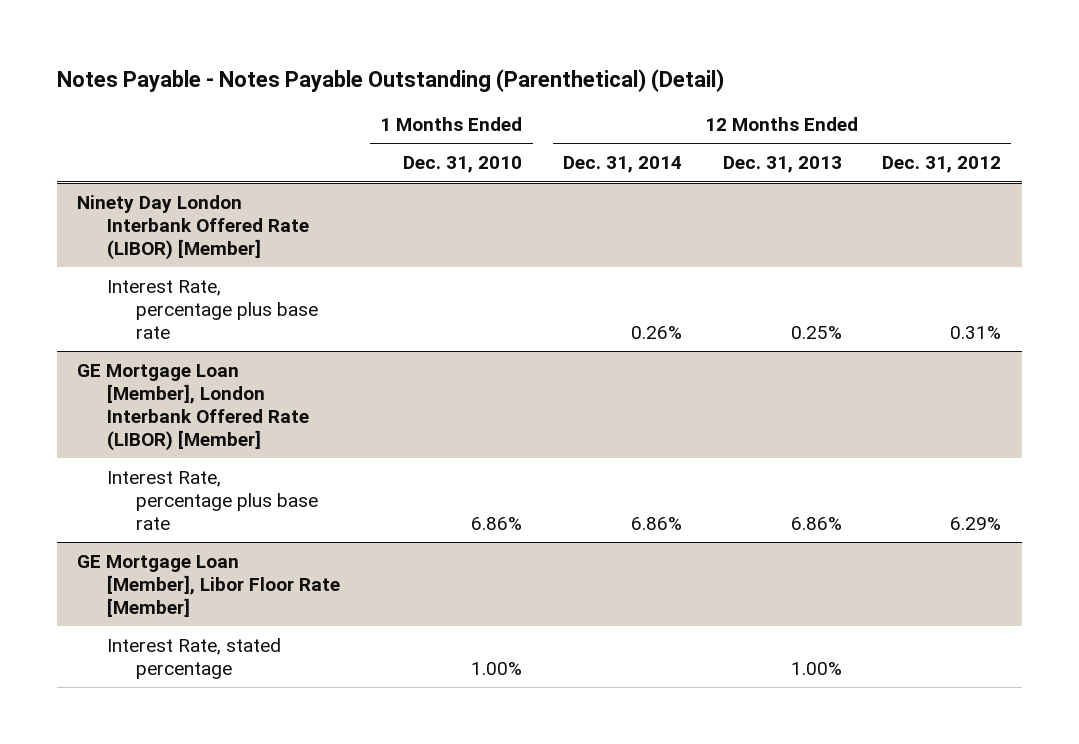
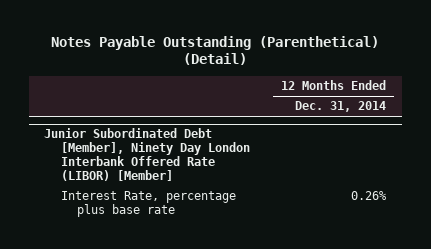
- Notes Payable - Notes Payable Outstanding (Parenthetical) (Detail)
+ Notes Payable Outstanding (Parenthetical) (Detail)
- | 1 Months Ended Dec. 31, 2010 | 12 Months Ended Dec. 31, 2014 | 12 Months Ended Dec. 31, 2013 | 12 Months Ended Dec. 31, 2012
+ | 12 Months Ended Dec. 31, 2014
- Ninety Day London Interbank Offered Rate (LIBOR) [Member]
+ Junior Subordinated Debt [Member], Ninety Day London Interbank Offered Rate (LIBOR) [Member]
- GE Mortgage Loan [Member], London Interbank Offered Rate (LIBOR) [Member]
- Interest Rate, percentage plus base rate | 6.86% | 6.86% | 6.86% | 6.29%
- GE Mortgage Loan [Member], Libor Floor Rate [Member]
- Interest Rate, stated percentage | 1.00% | | 1.00% |

